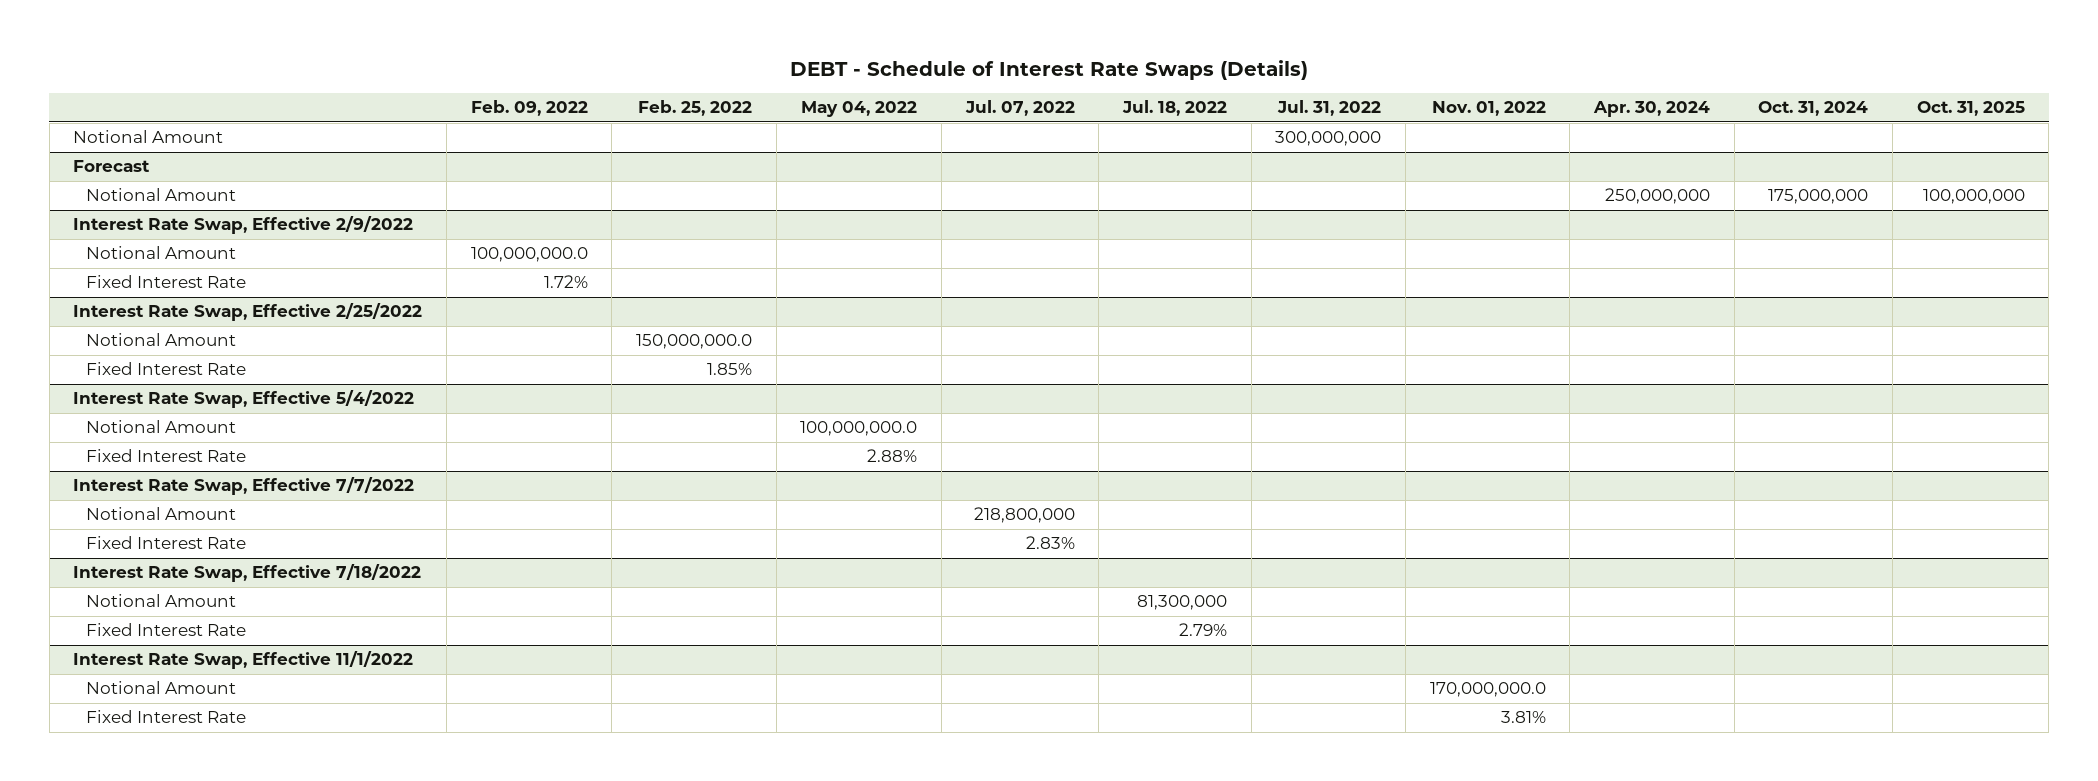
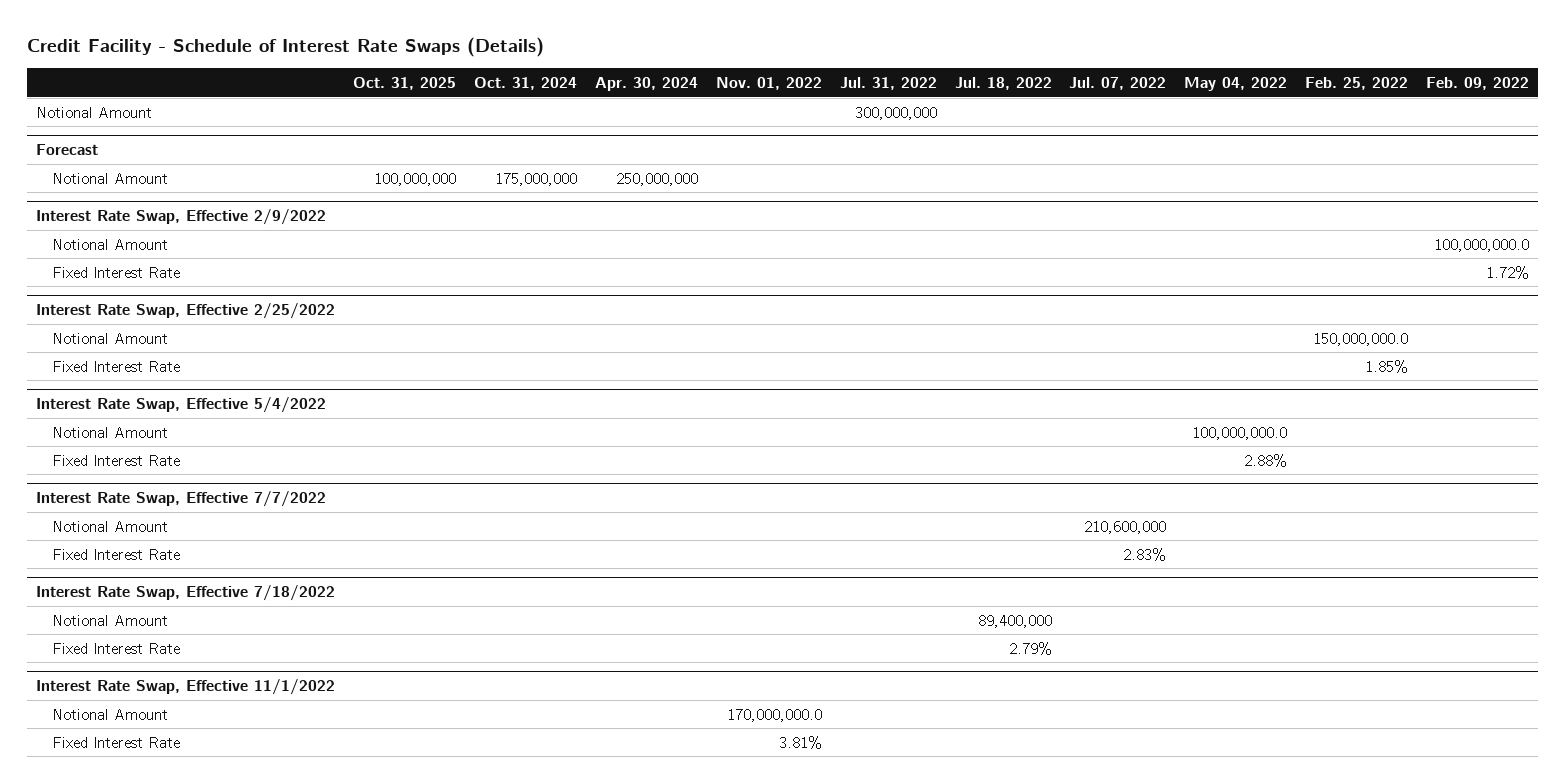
- DEBT - Schedule of Interest Rate Swaps (Details)
+ Credit Facility - Schedule of Interest Rate Swaps (Details)
- | Feb. 09, 2022 | Feb. 25, 2022 | May 04, 2022 | Jul. 07, 2022 | Jul. 18, 2022 | Jul. 31, 2022 | Nov. 01, 2022 | Apr. 30, 2024 | Oct. 31, 2024 | Oct. 31, 2025
+ | Oct. 31, 2025 | Oct. 31, 2024 | Apr. 30, 2024 | Nov. 01, 2022 | Jul. 31, 2022 | Jul. 18, 2022 | Jul. 07, 2022 | May 04, 2022 | Feb. 25, 2022 | Feb. 09, 2022
@ Interest Rate Swap, Effective 7/7/2022
- Notional Amount | | | | 218,800,000 | | | | | |
+ Notional Amount | | | | | | | 210,600,000 | | |
@ Interest Rate Swap, Effective 7/18/2022
- Notional Amount | | | | | 81,300,000 | | | | |
+ Notional Amount | | | | | | 89,400,000 | | | |

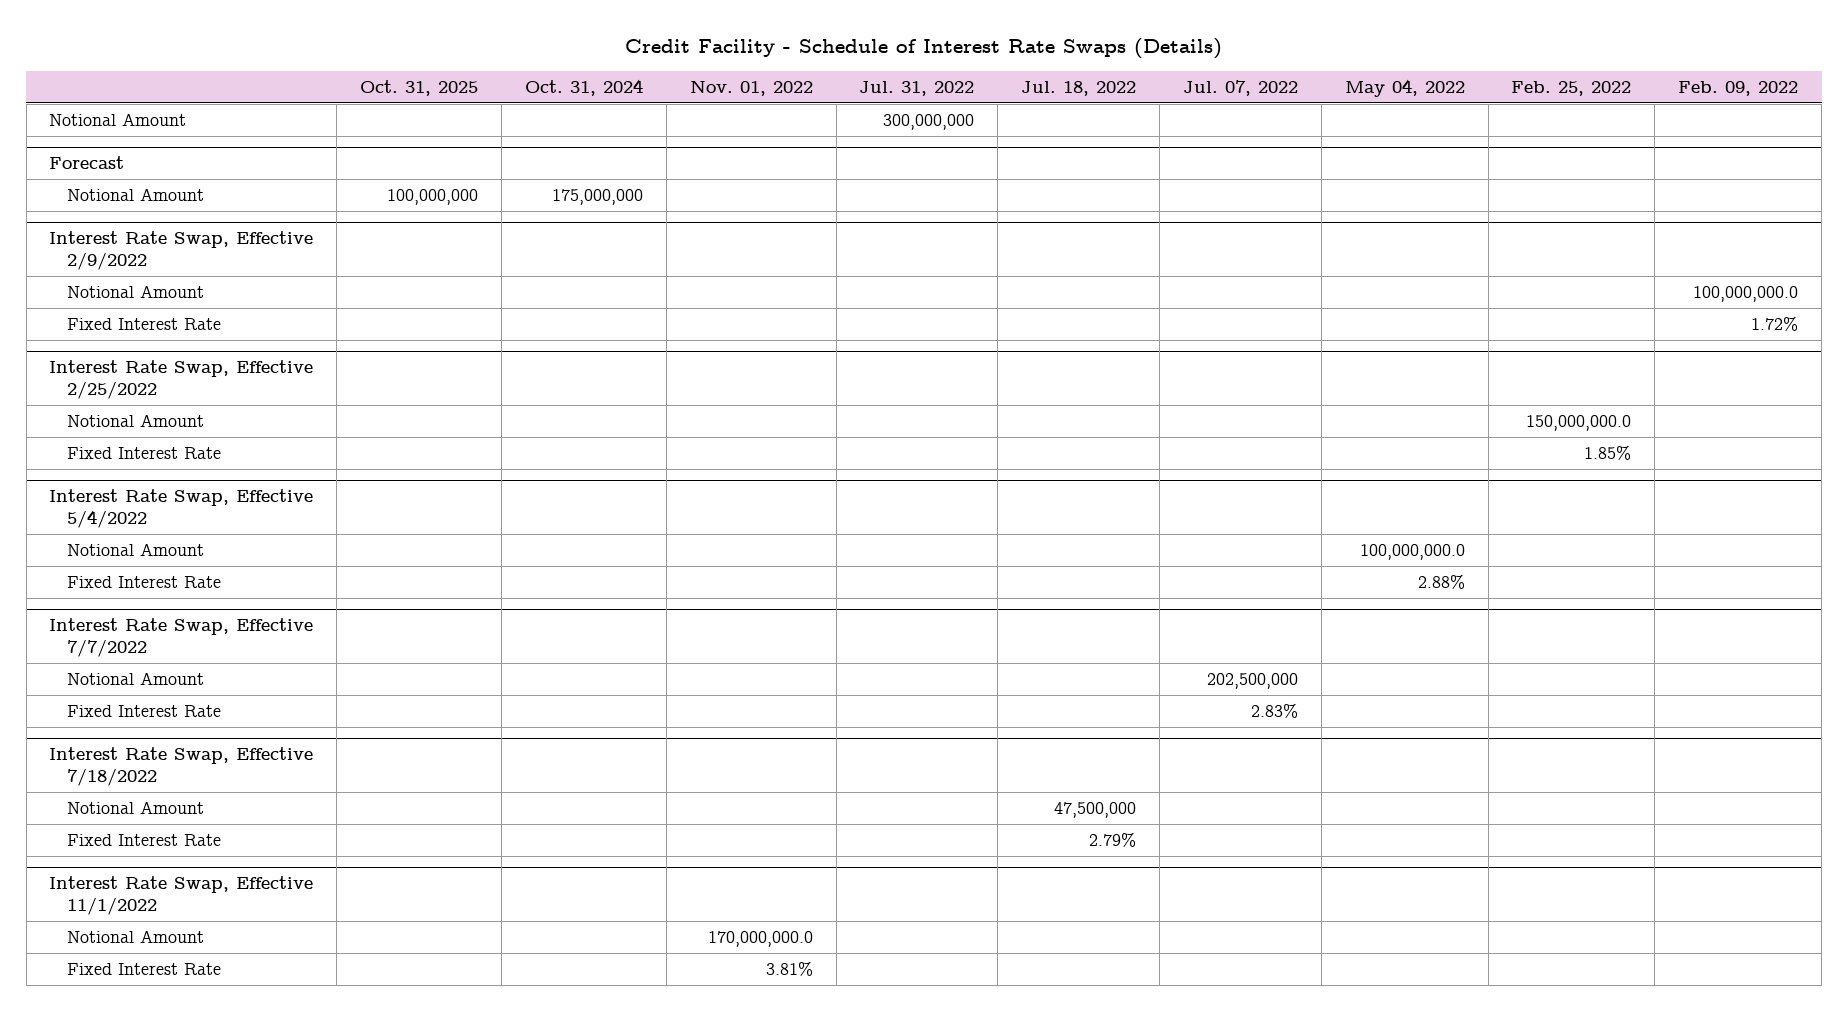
- | Oct. 31, 2025 | Oct. 31, 2024 | Apr. 30, 2024 | Nov. 01, 2022 | Jul. 31, 2022 | Jul. 18, 2022 | Jul. 07, 2022 | May 04, 2022 | Feb. 25, 2022 | Feb. 09, 2022
+ | Oct. 31, 2025 | Oct. 31, 2024 | Nov. 01, 2022 | Jul. 31, 2022 | Jul. 18, 2022 | Jul. 07, 2022 | May 04, 2022 | Feb. 25, 2022 | Feb. 09, 2022
@ Interest Rate Swap, Effective 7/7/2022
- Notional Amount | | | | | | | 210,600,000 | | |
+ Notional Amount | | | | | | 202,500,000 | | |
@ Interest Rate Swap, Effective 7/18/2022
- Notional Amount | | | | | | 89,400,000 | | | |
+ Notional Amount | | | | | 47,500,000 | | | |

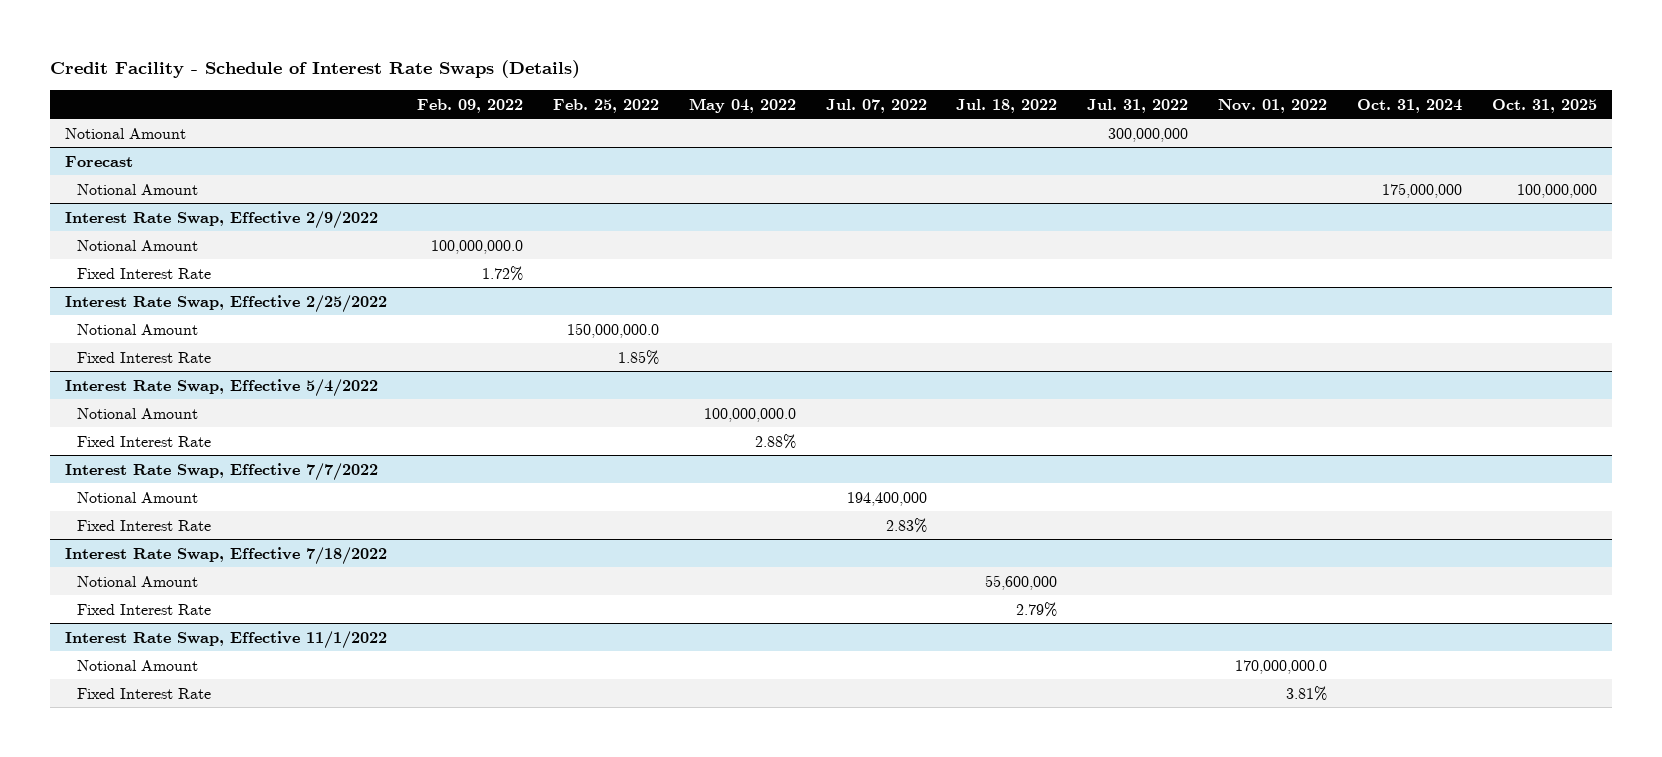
- | Oct. 31, 2025 | Oct. 31, 2024 | Nov. 01, 2022 | Jul. 31, 2022 | Jul. 18, 2022 | Jul. 07, 2022 | May 04, 2022 | Feb. 25, 2022 | Feb. 09, 2022
+ | Feb. 09, 2022 | Feb. 25, 2022 | May 04, 2022 | Jul. 07, 2022 | Jul. 18, 2022 | Jul. 31, 2022 | Nov. 01, 2022 | Oct. 31, 2024 | Oct. 31, 2025
@ Interest Rate Swap, Effective 7/7/2022
- Notional Amount | | | | | | 202,500,000 | | |
+ Notional Amount | | | | 194,400,000 | | | | |
@ Interest Rate Swap, Effective 7/18/2022
- Notional Amount | | | | | 47,500,000 | | | |
+ Notional Amount | | | | | 55,600,000 | | | |

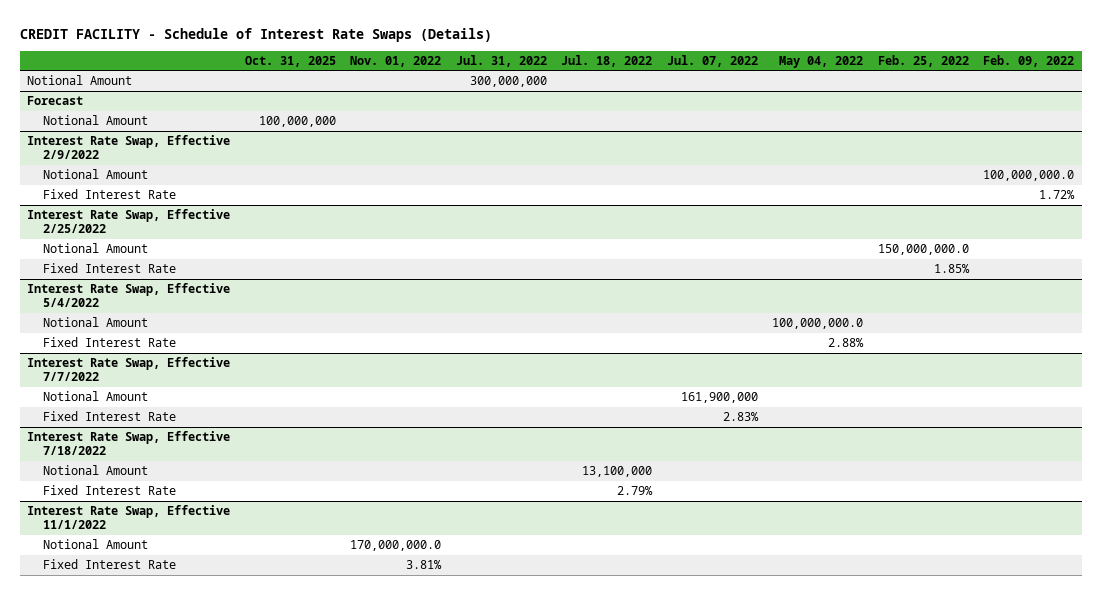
- Credit Facility - Schedule of Interest Rate Swaps (Details)
+ CREDIT FACILITY - Schedule of Interest Rate Swaps (Details)
- | Feb. 09, 2022 | Feb. 25, 2022 | May 04, 2022 | Jul. 07, 2022 | Jul. 18, 2022 | Jul. 31, 2022 | Nov. 01, 2022 | Oct. 31, 2024 | Oct. 31, 2025
+ | Oct. 31, 2025 | Nov. 01, 2022 | Jul. 31, 2022 | Jul. 18, 2022 | Jul. 07, 2022 | May 04, 2022 | Feb. 25, 2022 | Feb. 09, 2022
@ Interest Rate Swap, Effective 7/7/2022
- Notional Amount | | | | 194,400,000 | | | | |
+ Notional Amount | | | | | 161,900,000 | | |
@ Interest Rate Swap, Effective 7/18/2022
- Notional Amount | | | | | 55,600,000 | | | |
+ Notional Amount | | | | 13,100,000 | | | |

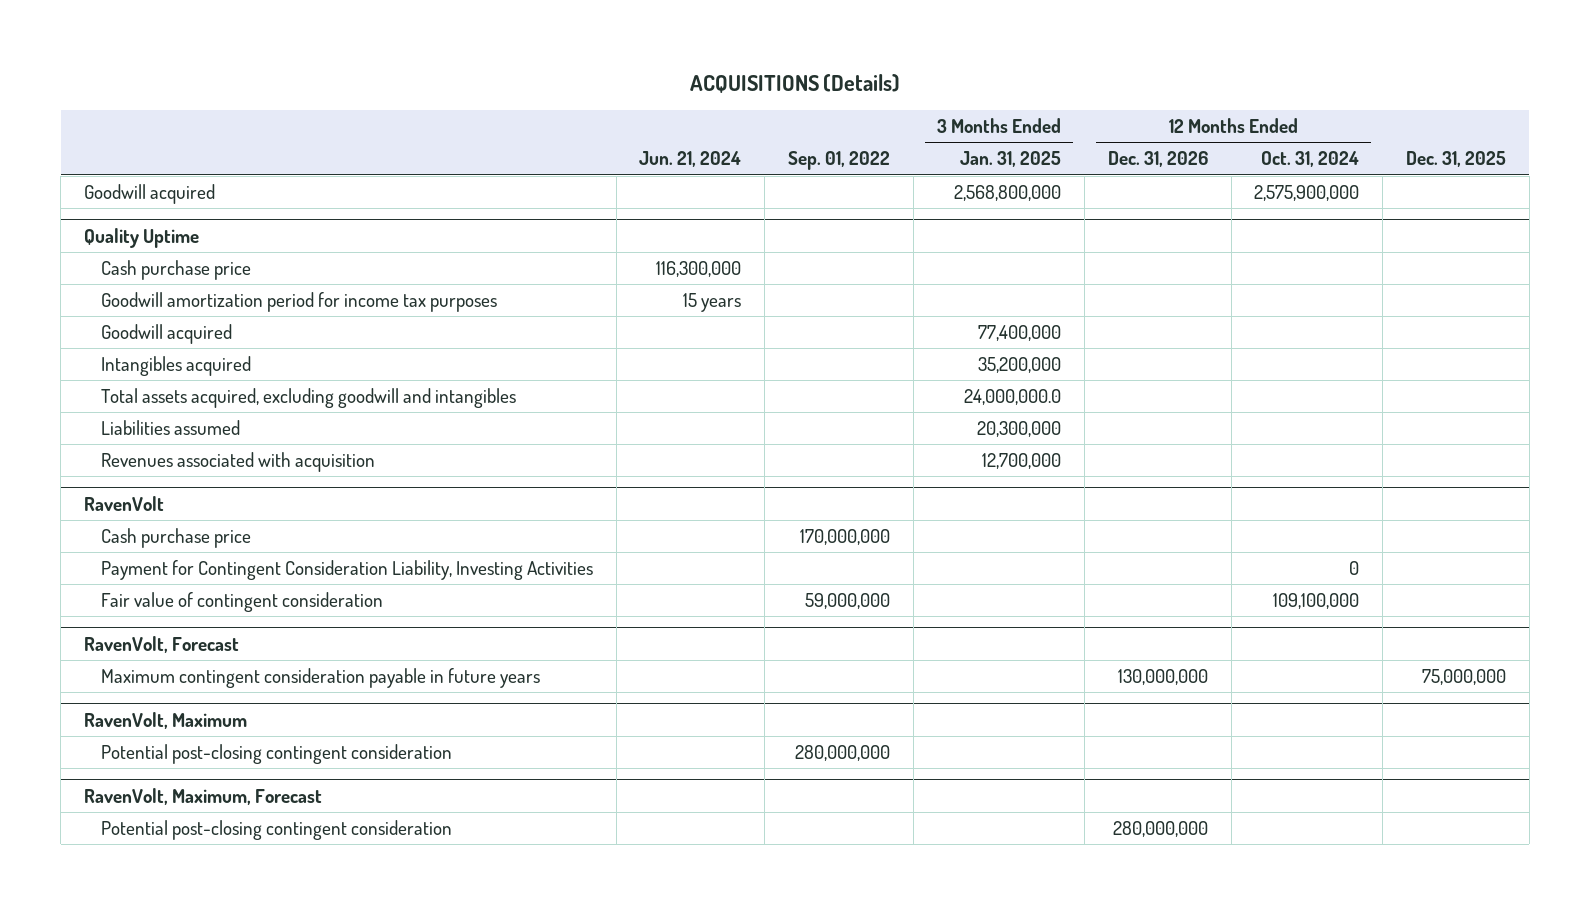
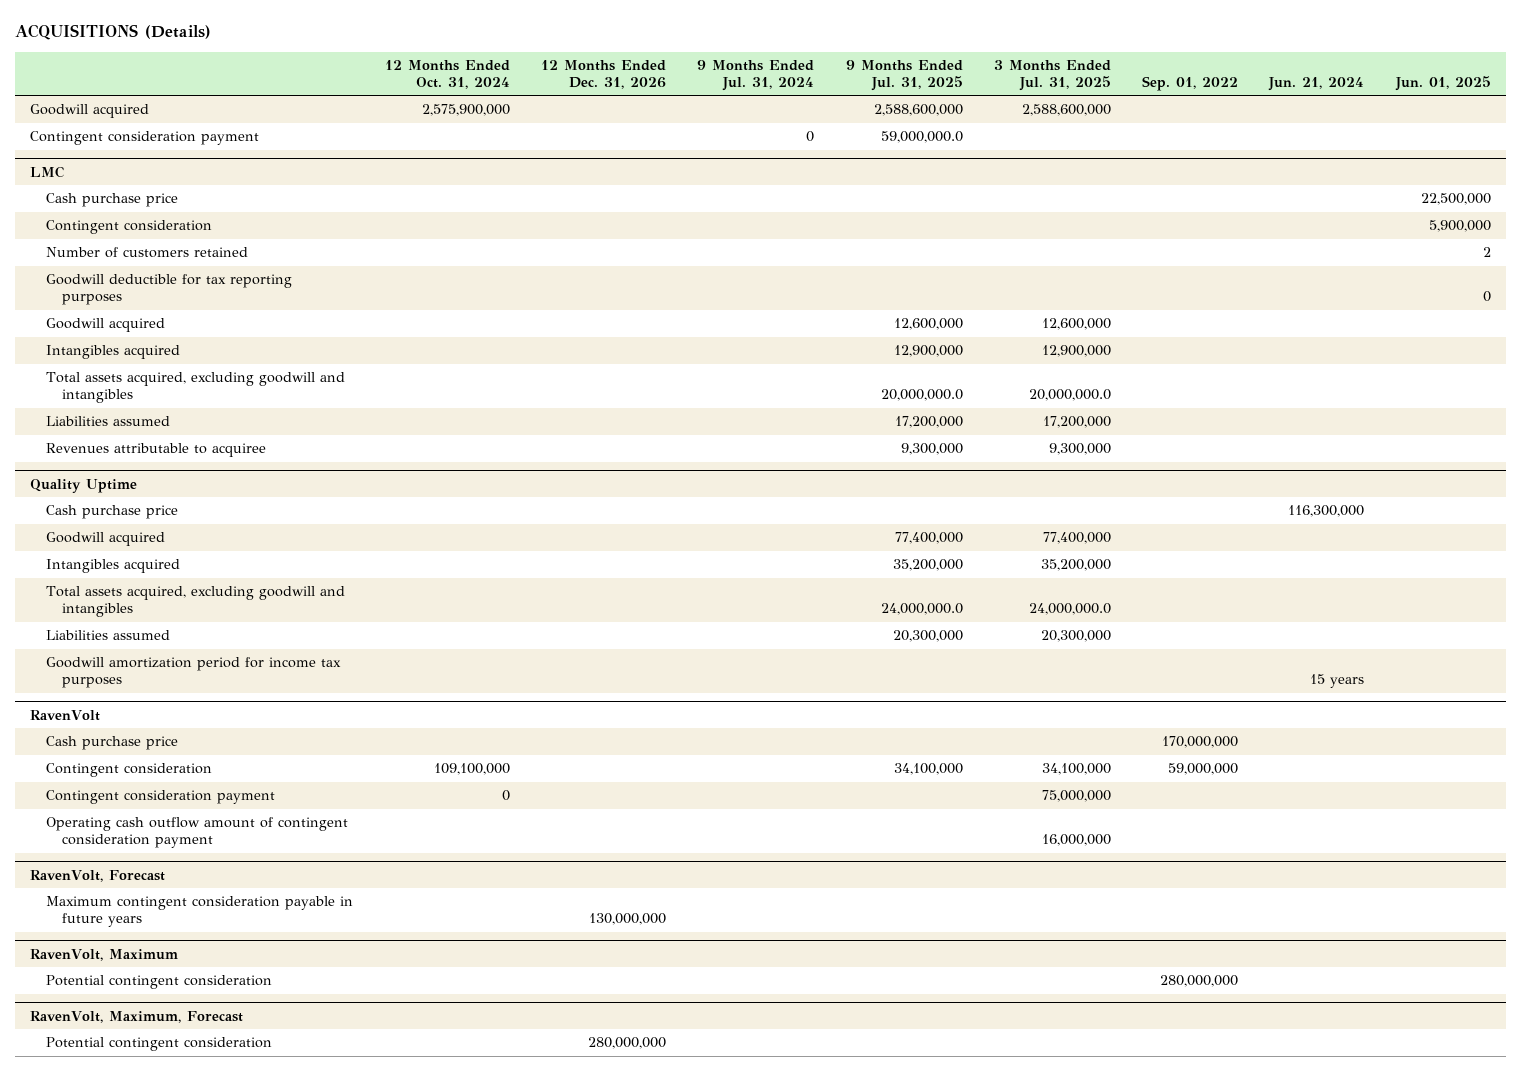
- | Jun. 21, 2024 | Sep. 01, 2022 | 3 Months Ended Jan. 31, 2025 | 12 Months Ended Dec. 31, 2026 | 12 Months Ended Oct. 31, 2024 | Dec. 31, 2025
+ | 12 Months Ended Oct. 31, 2024 | 12 Months Ended Dec. 31, 2026 | 9 Months Ended Jul. 31, 2024 | 9 Months Ended Jul. 31, 2025 | 3 Months Ended Jul. 31, 2025 | Sep. 01, 2022 | Jun. 21, 2024 | Jun. 01, 2025
+ Contingent consideration payment | | | 0 | 59,000,000.0 | | | |
+ LMC
+ Cash purchase price | | | | | | | | 22,500,000
+ Contingent consideration | | | | | | | | 5,900,000
+ Number of customers retained | | | | | | | | 2
+ Goodwill deductible for tax reporting purposes | | | | | | | | 0
+ Goodwill acquired | | | | 12,600,000 | 12,600,000 | | |
+ Intangibles acquired | | | | 12,900,000 | 12,900,000 | | |
+ Total assets acquired, excluding goodwill and intangibles | | | | 20,000,000.0 | 20,000,000.0 | | |
+ Liabilities assumed | | | | 17,200,000 | 17,200,000 | | |
+ Revenues attributable to acquiree | | | | 9,300,000 | 9,300,000 | | |
@ Quality Uptime
- Revenues associated with acquisition | | | 12,700,000 | | |
moved down: Goodwill amortization period for income tax purposes | | | | | | | 15 years |
@ RavenVolt
- Payment for Contingent Consideration Liability, Investing Activities | | | | | 0 |
- Fair value of contingent consideration | | 59,000,000 | | | 109,100,000 |
+ Contingent consideration | 109,100,000 | | | 34,100,000 | 34,100,000 | 59,000,000 | |
+ Contingent consideration payment | 0 | | | | 75,000,000 | | |
+ Operating cash outflow amount of contingent consideration payment | | | | | 16,000,000 | | |
@ RavenVolt, Maximum
- Potential post-closing contingent consideration | | 280,000,000 | | | |
+ Potential contingent consideration | | | | | | 280,000,000 | |
@ RavenVolt, Maximum, Forecast
- Potential post-closing contingent consideration | | | | 280,000,000 | |
+ Potential contingent consideration | | 280,000,000 | | | | | |

